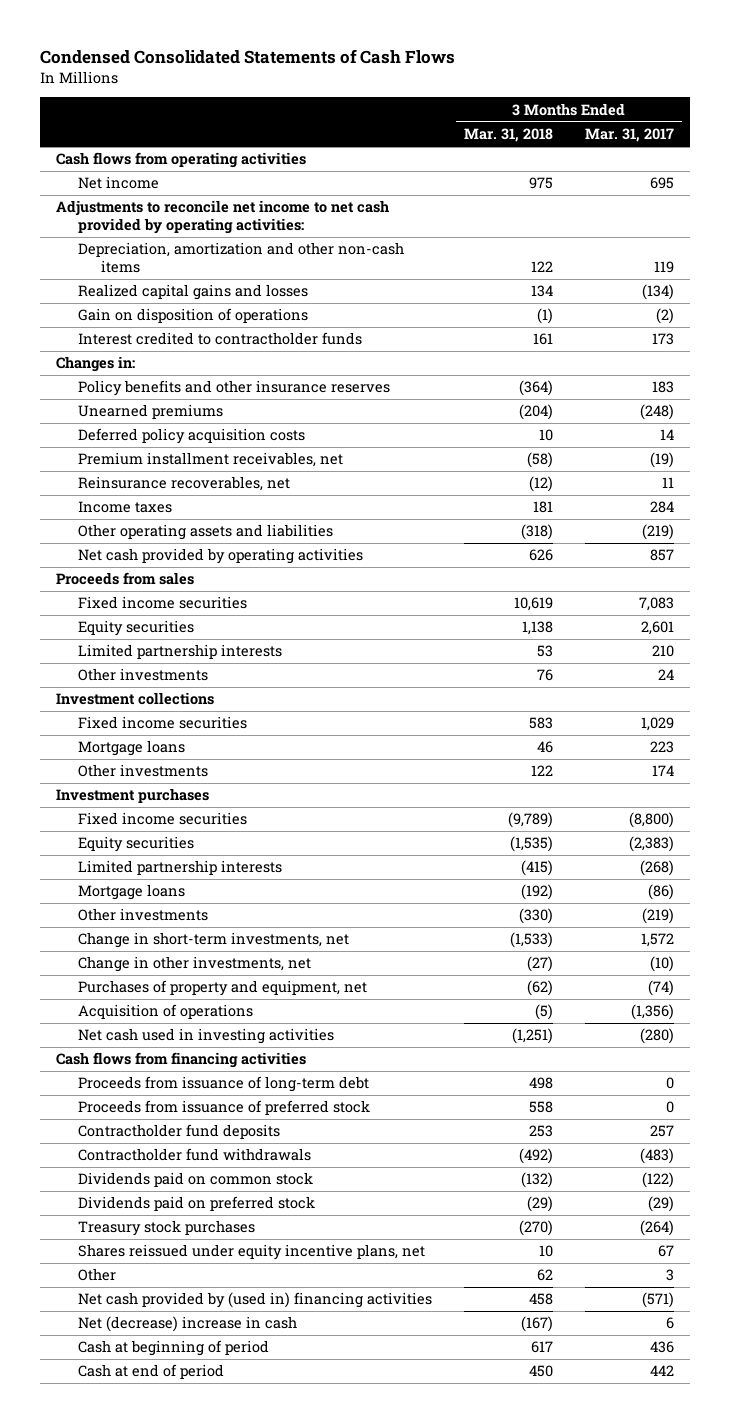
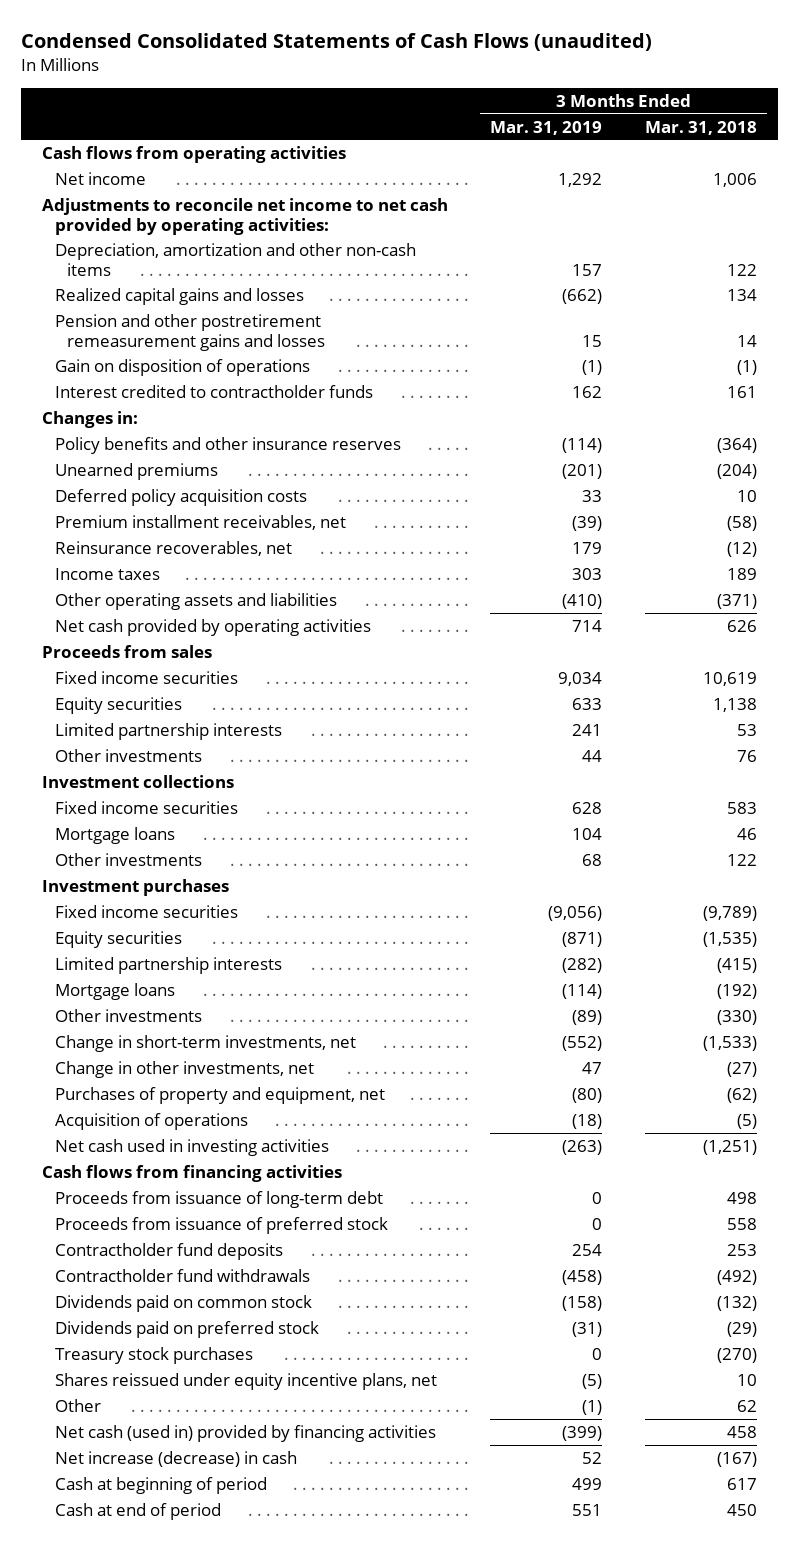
- Condensed Consolidated Statements of Cash Flows
+ Condensed Consolidated Statements of Cash Flows (unaudited)
- | 3 Months Ended Mar. 31, 2018 | 3 Months Ended Mar. 31, 2017
+ | 3 Months Ended Mar. 31, 2019 | 3 Months Ended Mar. 31, 2018
- Net income | 975 | 695
+ Net income | 1,292 | 1,006
+ Pension and other postretirement remeasurement gains and losses | 15 | 14
- Income taxes | 181 | 284
- Other operating assets and liabilities | (318) | (219)
+ Income taxes | 303 | 189
+ Other operating assets and liabilities | (410) | (371)
- Net cash provided by (used in) financing activities | 458 | (571)
- Net (decrease) increase in cash | (167) | 6
+ Net cash (used in) provided by financing activities | (399) | 458
+ Net increase (decrease) in cash | 52 | (167)

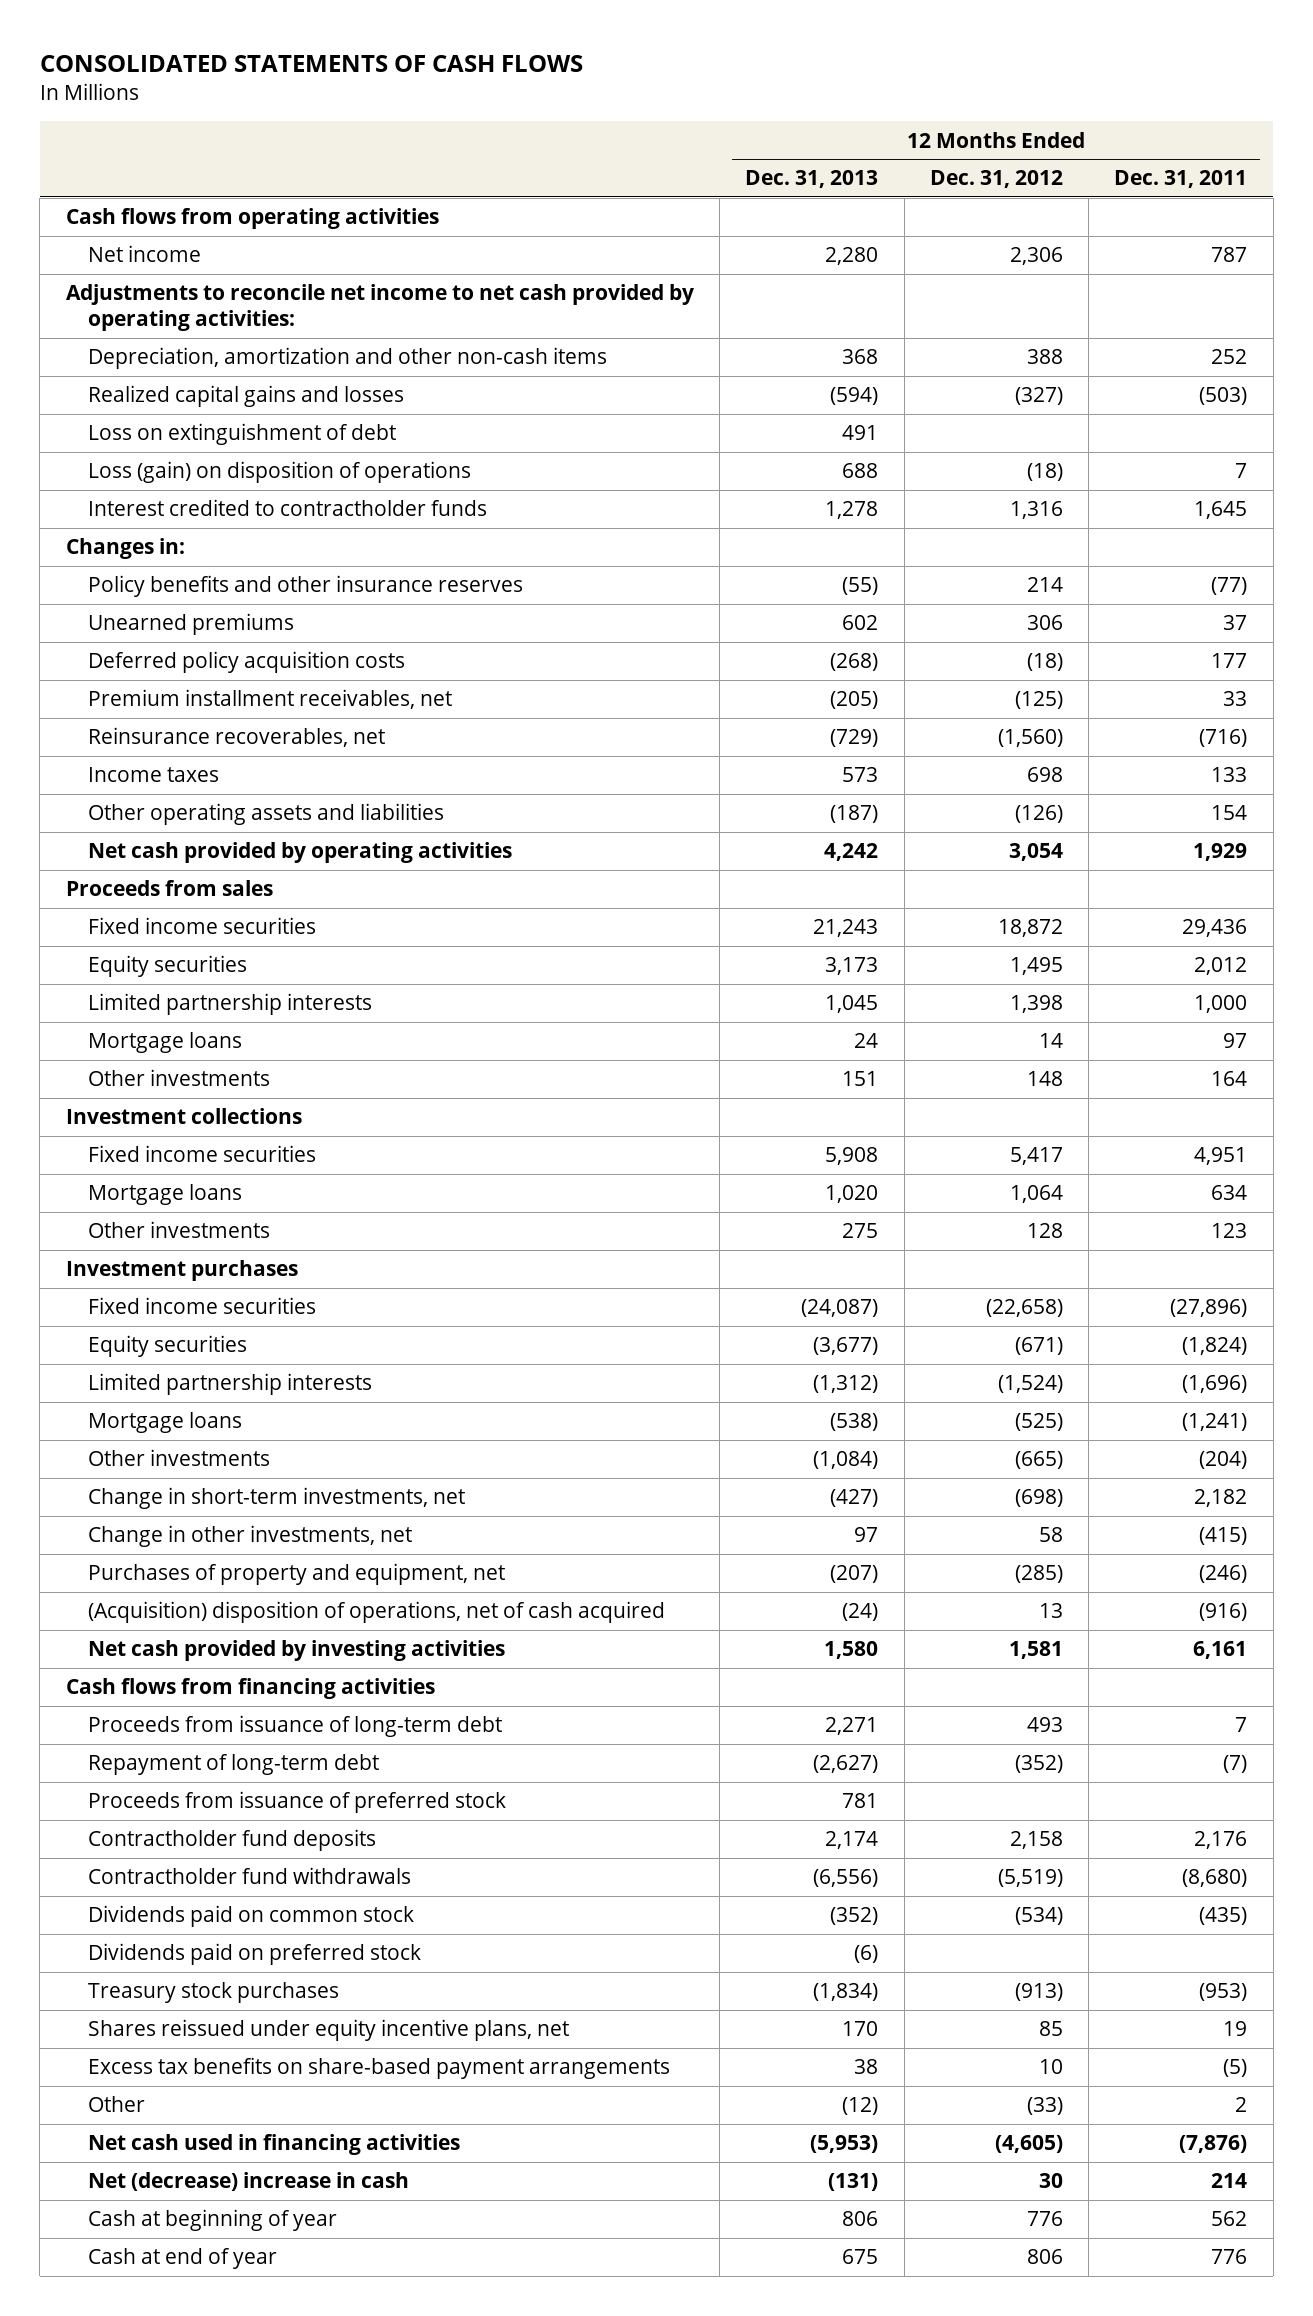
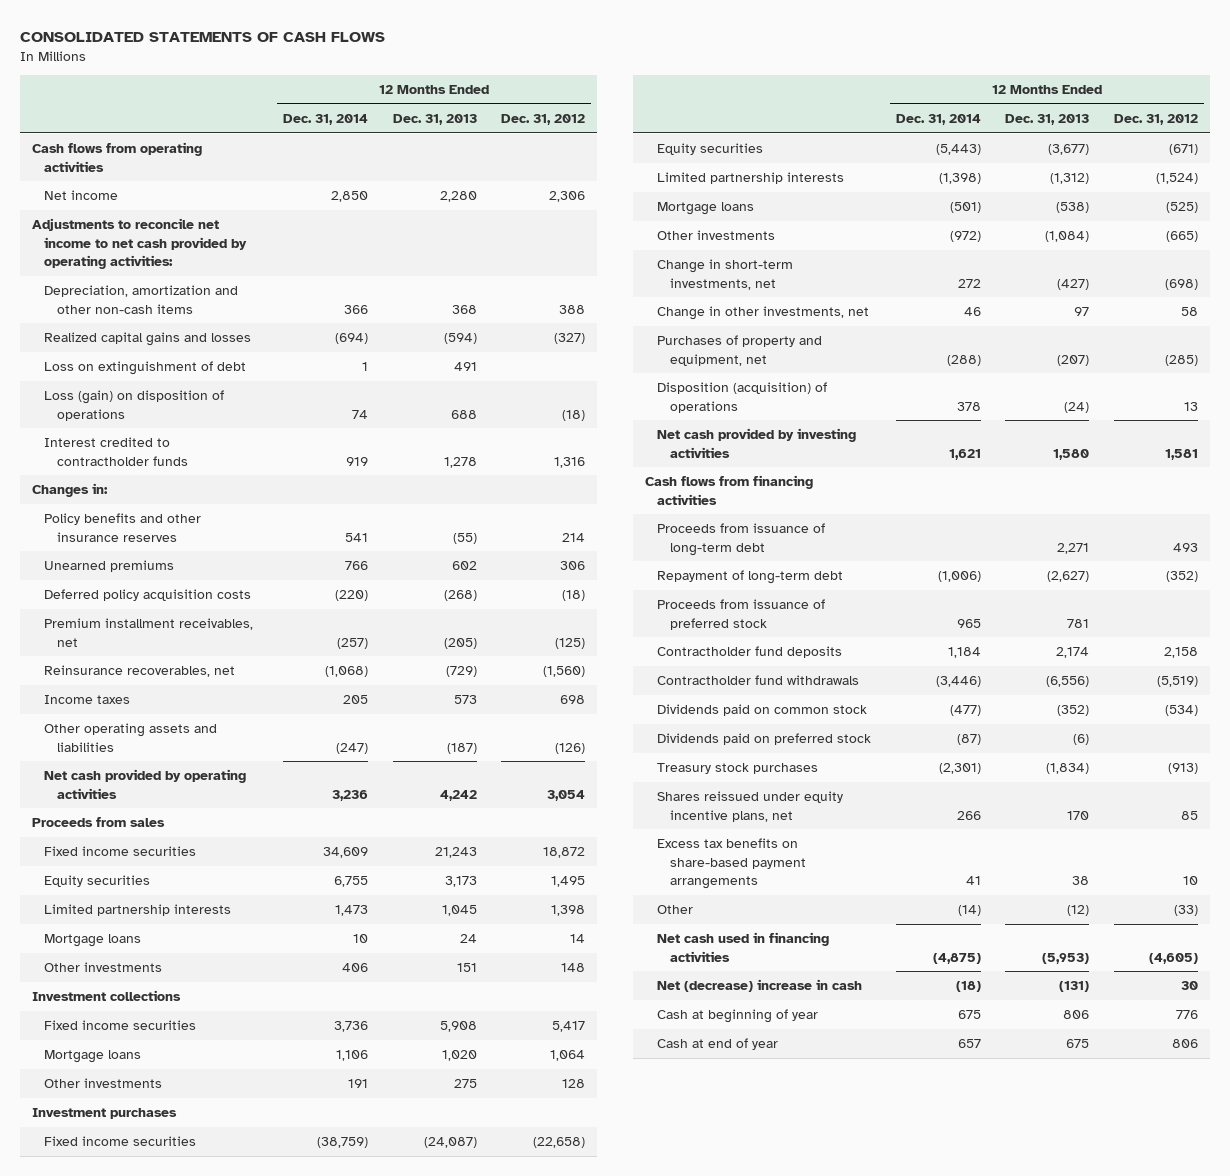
- | 12 Months Ended Dec. 31, 2013 | 12 Months Ended Dec. 31, 2012 | 12 Months Ended Dec. 31, 2011
+ | 12 Months Ended Dec. 31, 2014 | 12 Months Ended Dec. 31, 2013 | 12 Months Ended Dec. 31, 2012
- (Acquisition) disposition of operations, net of cash acquired | (24) | 13 | (916)
+ Disposition (acquisition) of operations | 378 | (24) | 13

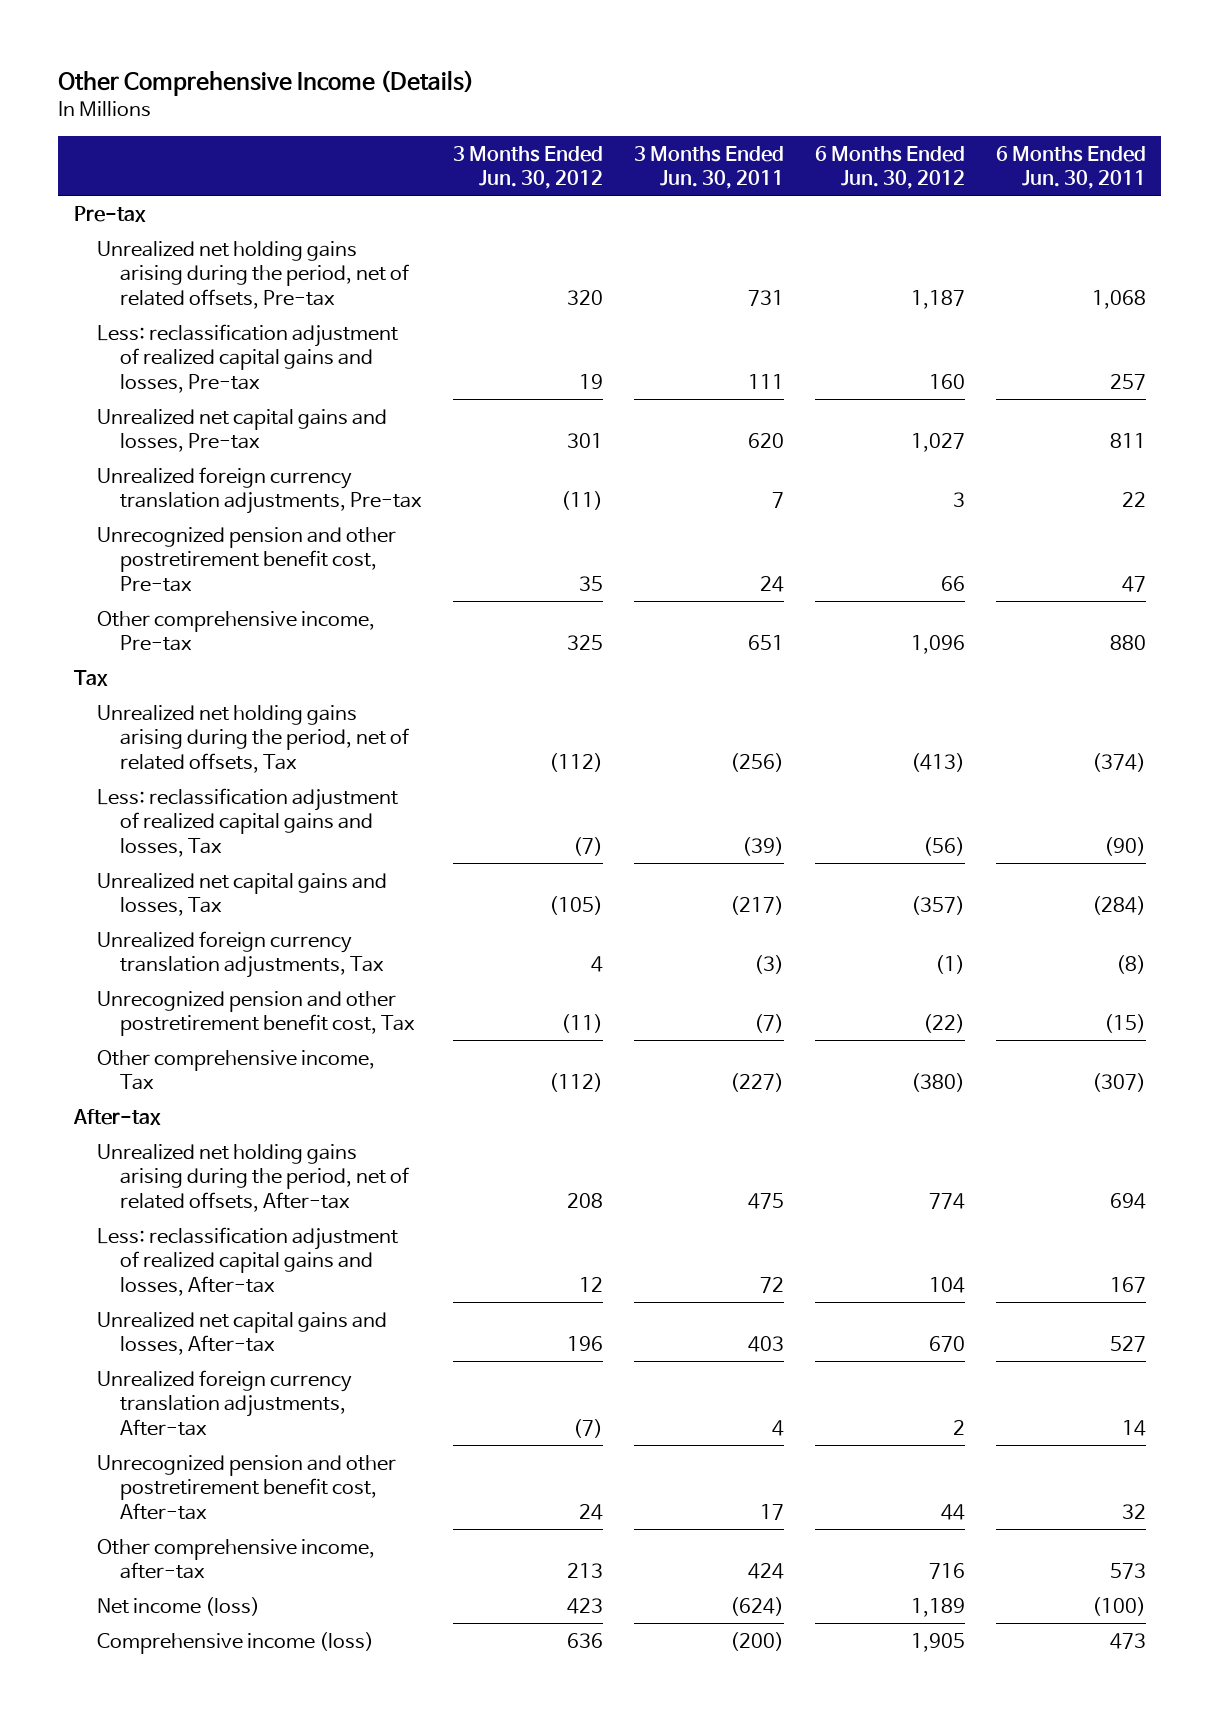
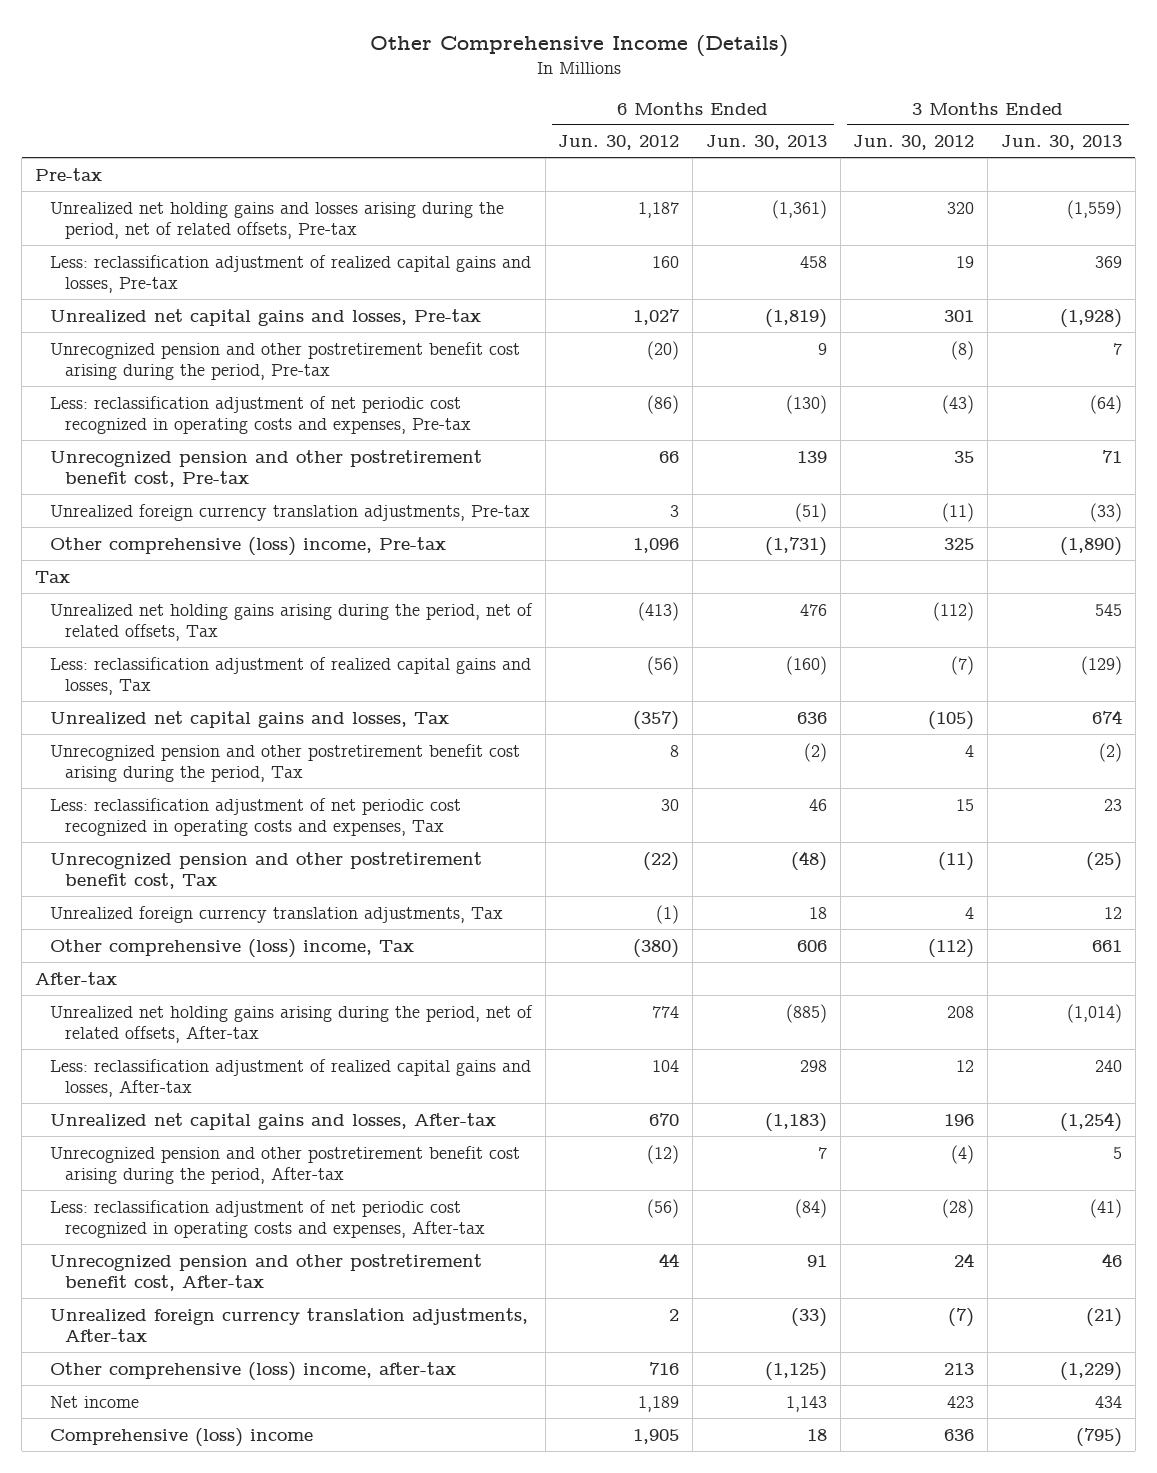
- | 3 Months Ended Jun. 30, 2012 | 3 Months Ended Jun. 30, 2011 | 6 Months Ended Jun. 30, 2012 | 6 Months Ended Jun. 30, 2011
+ | 6 Months Ended Jun. 30, 2012 | 6 Months Ended Jun. 30, 2013 | 3 Months Ended Jun. 30, 2012 | 3 Months Ended Jun. 30, 2013
- Unrealized net holding gains arising during the period, net of related offsets, Pre-tax | 320 | 731 | 1,187 | 1,068
+ Unrealized net holding gains and losses arising during the period, net of related offsets, Pre-tax | 1,187 | (1,361) | 320 | (1,559)
+ Unrecognized pension and other postretirement benefit cost arising during the period, Pre-tax | (20) | 9 | (8) | 7
+ Less: reclassification adjustment of net periodic cost recognized in operating costs and expenses, Pre-tax | (86) | (130) | (43) | (64)
- Other comprehensive income, Pre-tax | 325 | 651 | 1,096 | 880
moved down: Unrealized foreign currency translation adjustments, Pre-tax | 3 | (51) | (11) | (33)
+ Other comprehensive (loss) income, Pre-tax | 1,096 | (1,731) | 325 | (1,890)
+ Unrecognized pension and other postretirement benefit cost arising during the period, Tax | 8 | (2) | 4 | (2)
+ Less: reclassification adjustment of net periodic cost recognized in operating costs and expenses, Tax | 30 | 46 | 15 | 23
- Other comprehensive income, Tax | (112) | (227) | (380) | (307)
moved down: Unrealized foreign currency translation adjustments, Tax | (1) | 18 | 4 | 12
+ Other comprehensive (loss) income, Tax | (380) | 606 | (112) | 661
+ Unrecognized pension and other postretirement benefit cost arising during the period, After-tax | (12) | 7 | (4) | 5
+ Less: reclassification adjustment of net periodic cost recognized in operating costs and expenses, After-tax | (56) | (84) | (28) | (41)
- Other comprehensive income, after-tax | 213 | 424 | 716 | 573
- Net income (loss) | 423 | (624) | 1,189 | (100)
- Comprehensive income (loss) | 636 | (200) | 1,905 | 473
moved down: Unrealized foreign currency translation adjustments, After-tax | 2 | (33) | (7) | (21)
+ Other comprehensive (loss) income, after-tax | 716 | (1,125) | 213 | (1,229)
+ Net income | 1,189 | 1,143 | 423 | 434
+ Comprehensive (loss) income | 1,905 | 18 | 636 | (795)

